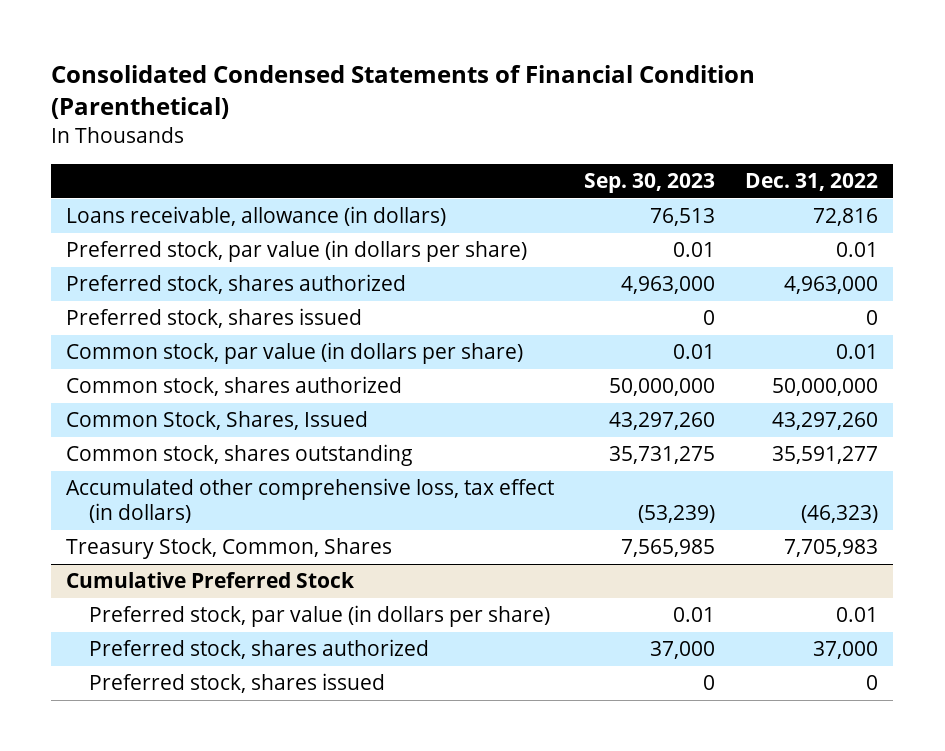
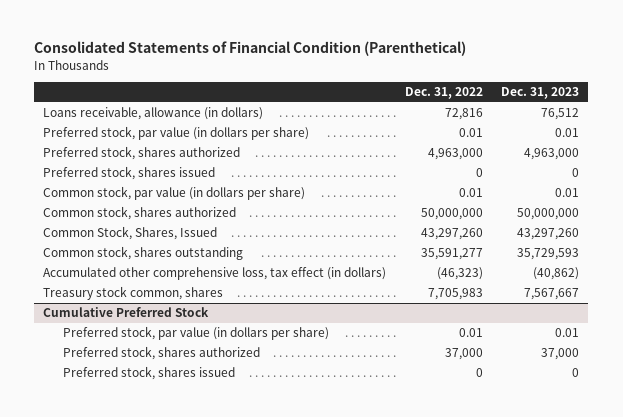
- Consolidated Condensed Statements of Financial Condition (Parenthetical)
+ Consolidated Statements of Financial Condition (Parenthetical)
- | Sep. 30, 2023 | Dec. 31, 2022
+ | Dec. 31, 2022 | Dec. 31, 2023
- Treasury Stock, Common, Shares | 7,565,985 | 7,705,983
+ Treasury stock common, shares | 7,705,983 | 7,567,667

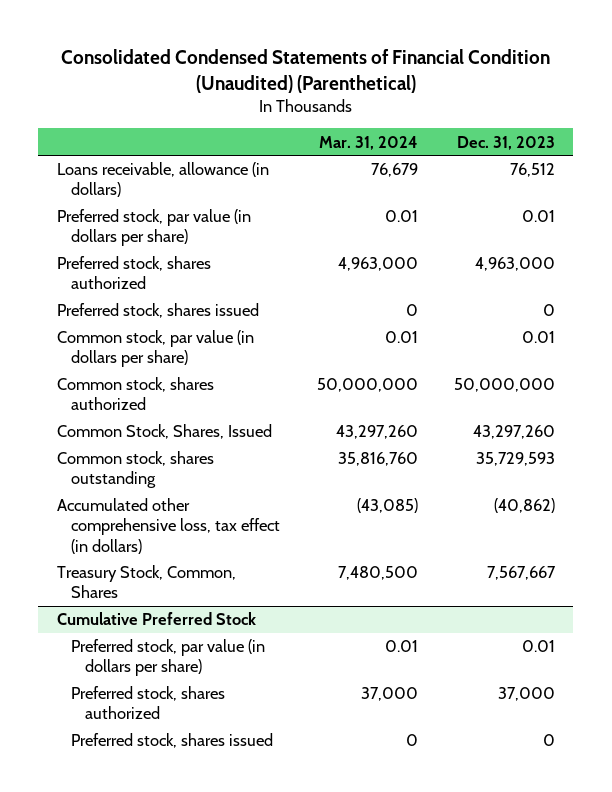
- Consolidated Statements of Financial Condition (Parenthetical)
+ Consolidated Condensed Statements of Financial Condition (Unaudited) (Parenthetical)
- | Dec. 31, 2022 | Dec. 31, 2023
+ | Mar. 31, 2024 | Dec. 31, 2023
- Treasury stock common, shares | 7,705,983 | 7,567,667
+ Treasury Stock, Common, Shares | 7,480,500 | 7,567,667

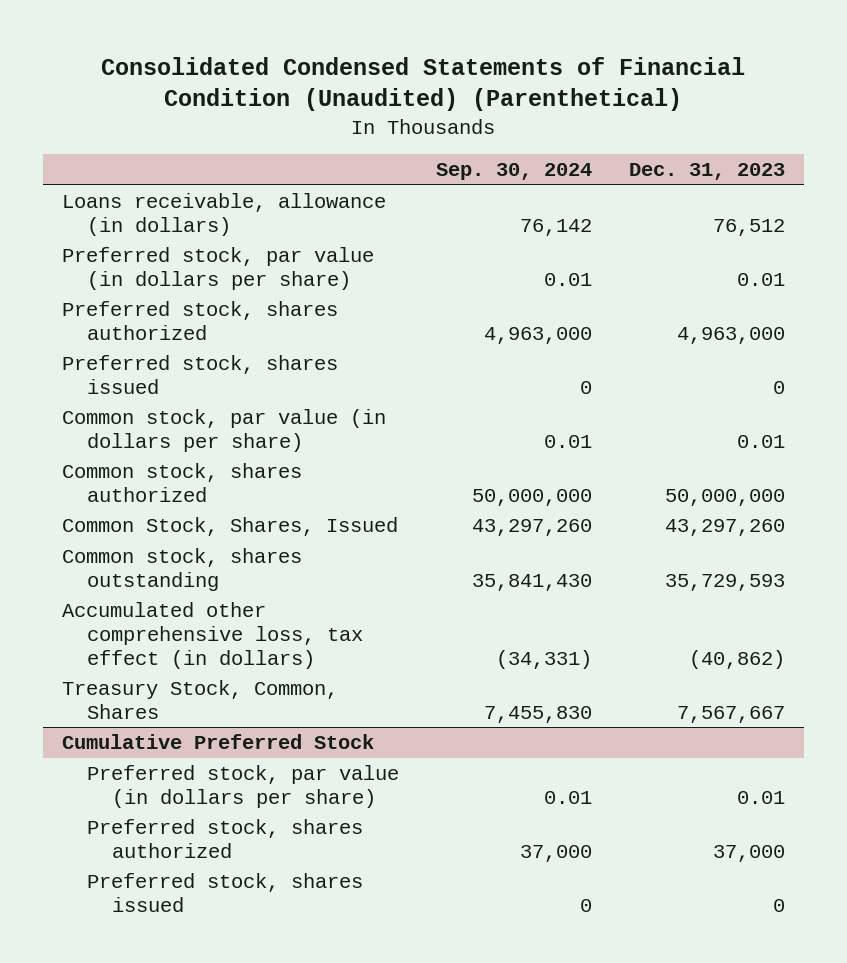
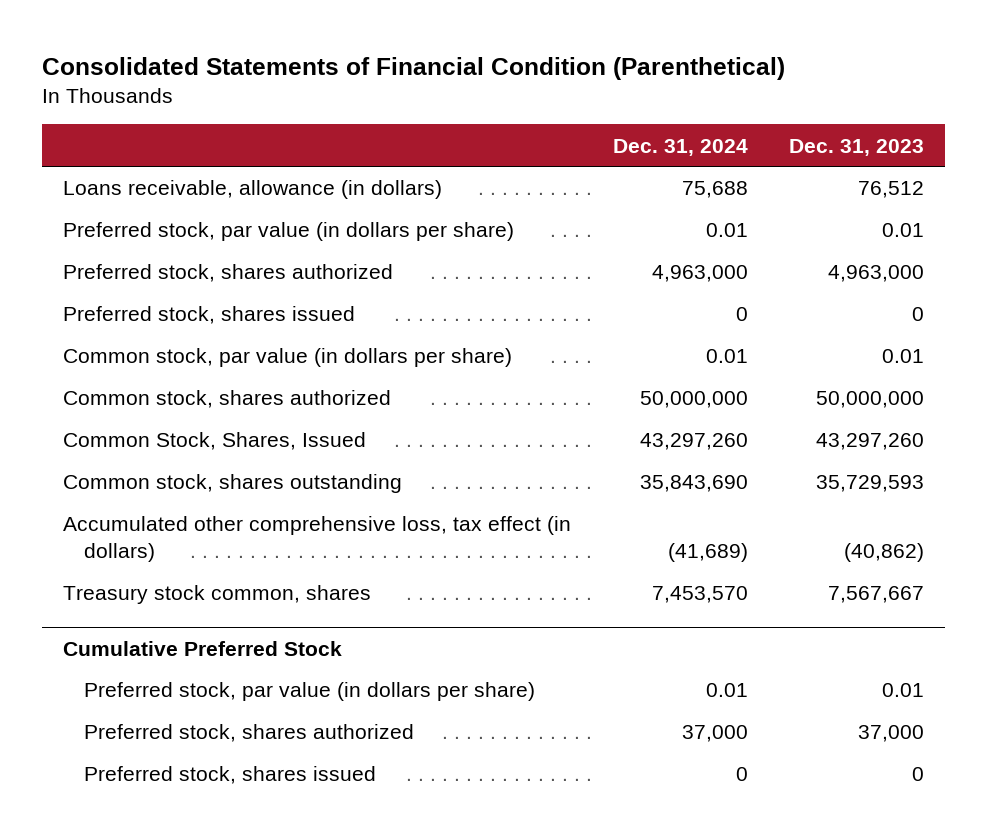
- Consolidated Condensed Statements of Financial Condition (Unaudited) (Parenthetical)
+ Consolidated Statements of Financial Condition (Parenthetical)
- | Sep. 30, 2024 | Dec. 31, 2023
+ | Dec. 31, 2024 | Dec. 31, 2023
- Treasury Stock, Common, Shares | 7,455,830 | 7,567,667
+ Treasury stock common, shares | 7,453,570 | 7,567,667

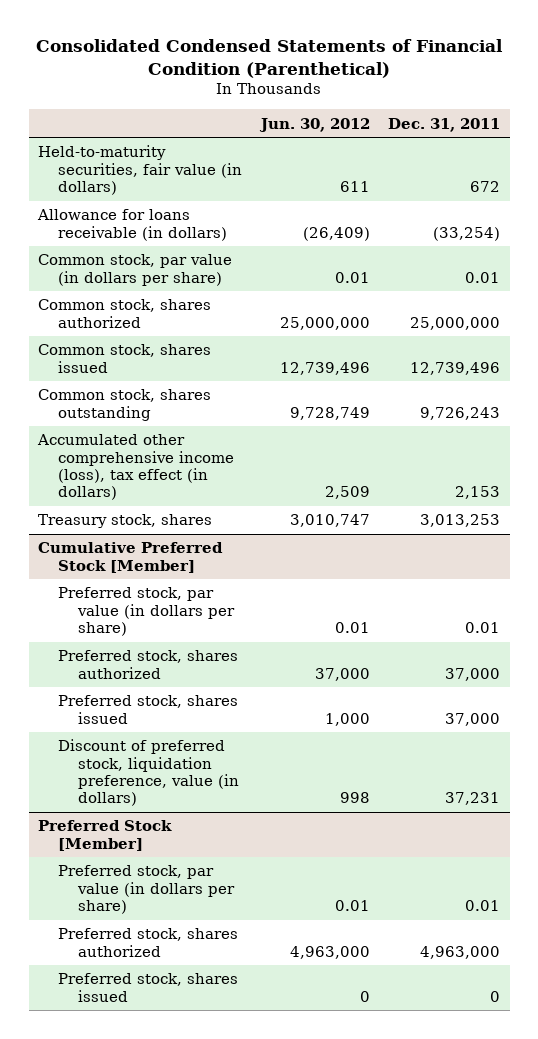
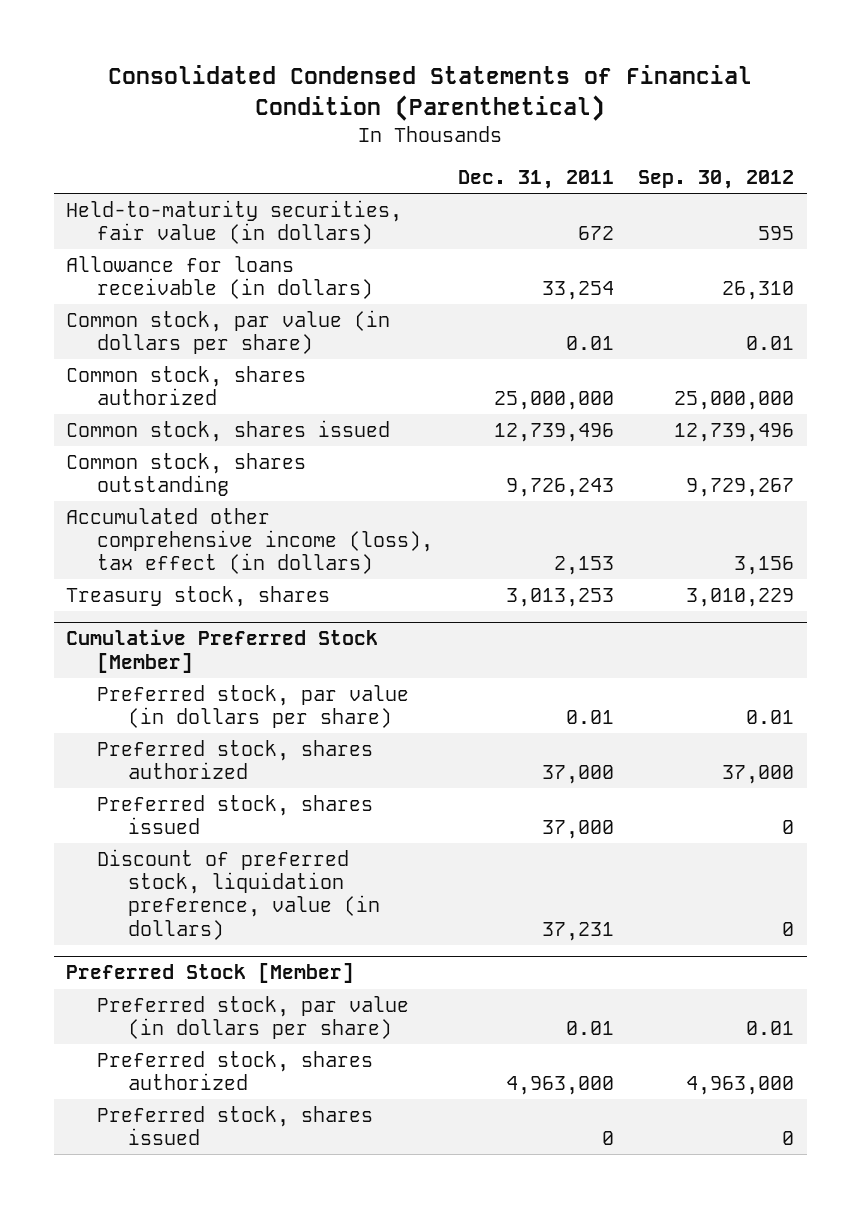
- | Jun. 30, 2012 | Dec. 31, 2011
+ | Dec. 31, 2011 | Sep. 30, 2012
- Allowance for loans receivable (in dollars) | (26,409) | (33,254)
+ Allowance for loans receivable (in dollars) | 33,254 | 26,310

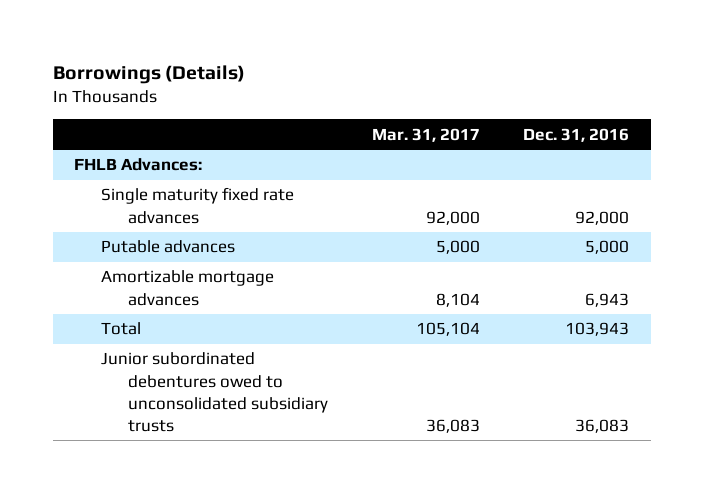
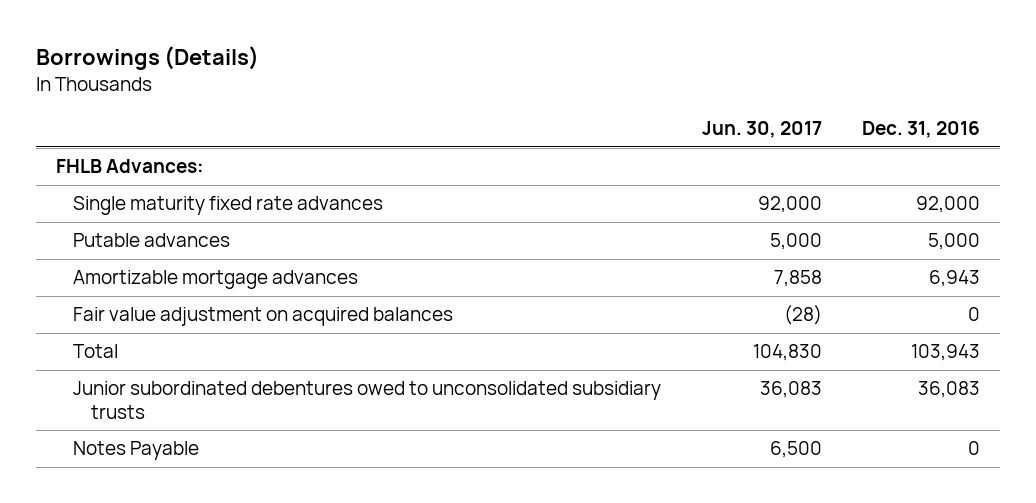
- | Mar. 31, 2017 | Dec. 31, 2016
+ | Jun. 30, 2017 | Dec. 31, 2016
+ Fair value adjustment on acquired balances | (28) | 0
+ Notes Payable | 6,500 | 0

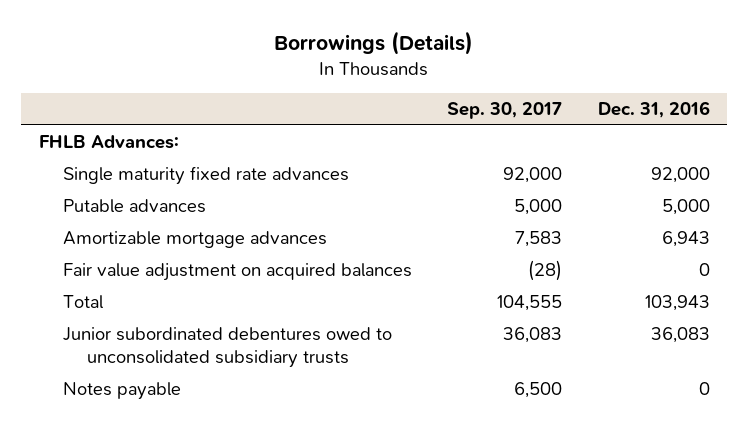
- | Jun. 30, 2017 | Dec. 31, 2016
+ | Sep. 30, 2017 | Dec. 31, 2016
- Notes Payable | 6,500 | 0
+ Notes payable | 6,500 | 0

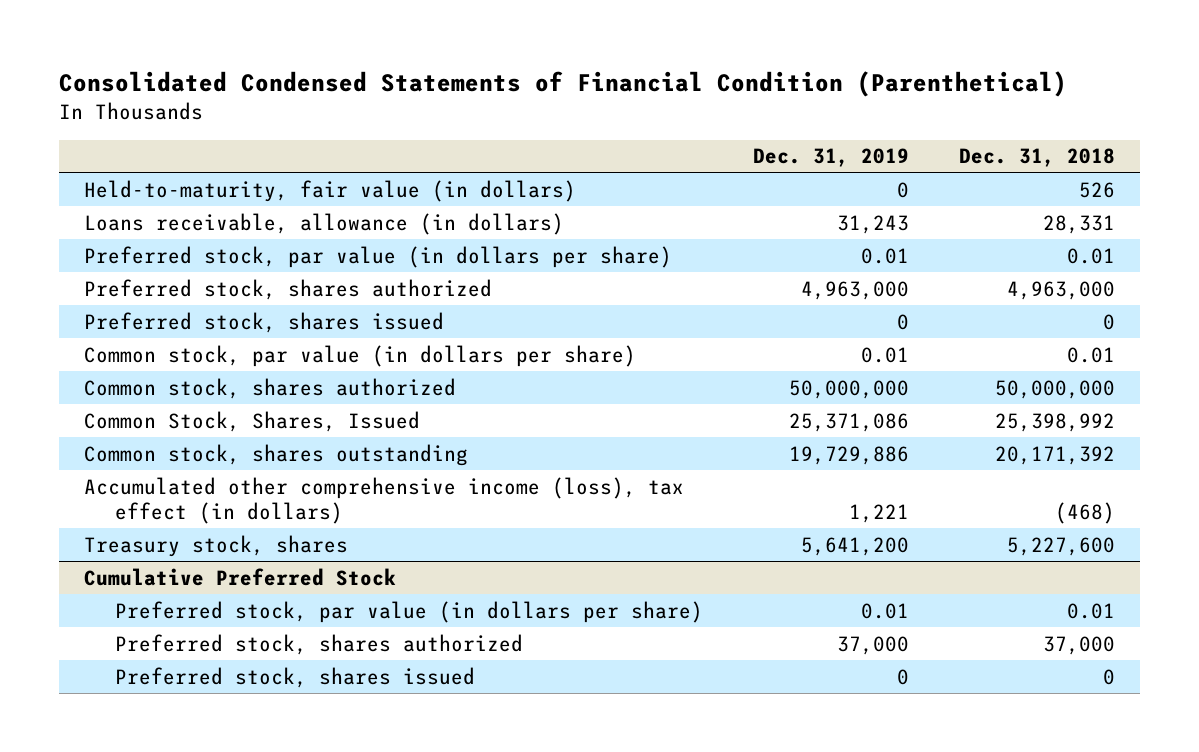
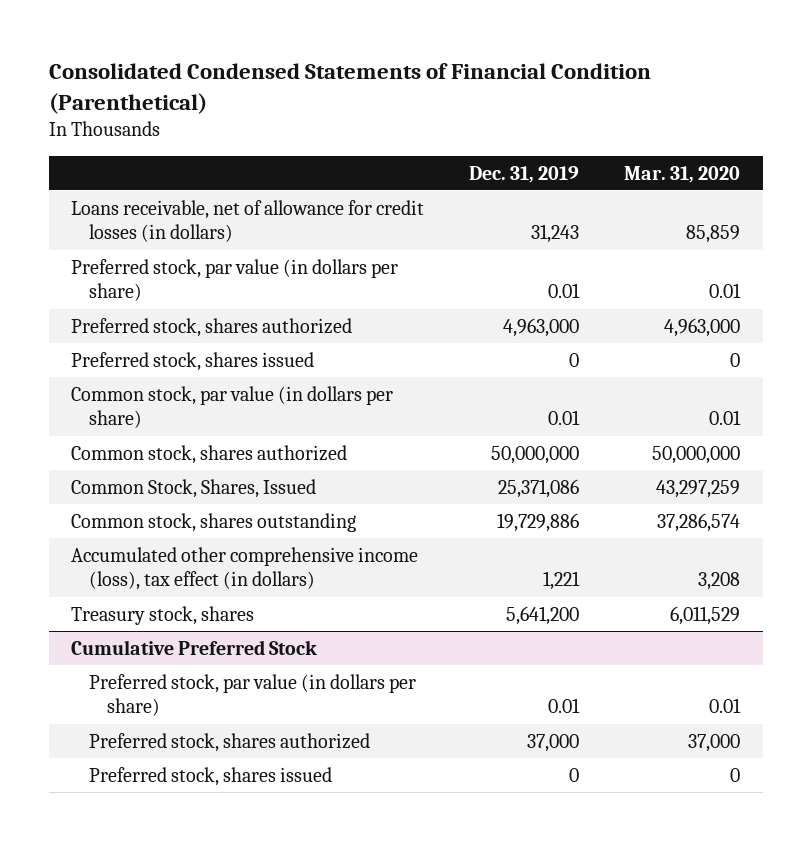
- | Dec. 31, 2019 | Dec. 31, 2018
+ | Dec. 31, 2019 | Mar. 31, 2020
- Held-to-maturity, fair value (in dollars) | 0 | 526
- Loans receivable, allowance (in dollars) | 31,243 | 28,331
+ Loans receivable, net of allowance for credit losses (in dollars) | 31,243 | 85,859

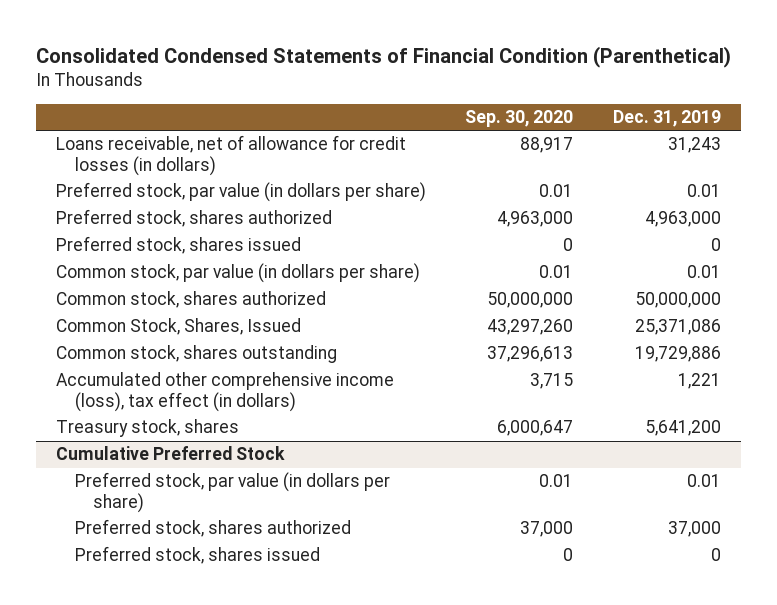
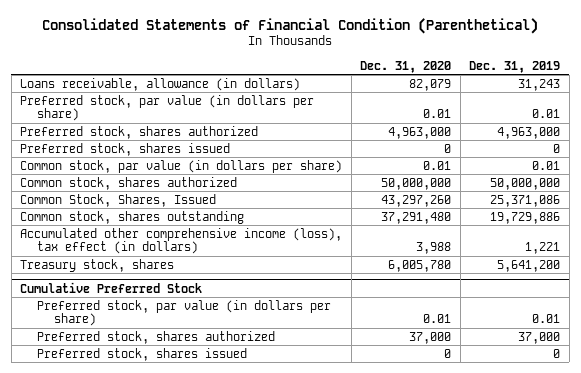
- Consolidated Condensed Statements of Financial Condition (Parenthetical)
+ Consolidated Statements of Financial Condition (Parenthetical)
- | Sep. 30, 2020 | Dec. 31, 2019
+ | Dec. 31, 2020 | Dec. 31, 2019
- Loans receivable, net of allowance for credit losses (in dollars) | 88,917 | 31,243
+ Loans receivable, allowance (in dollars) | 82,079 | 31,243

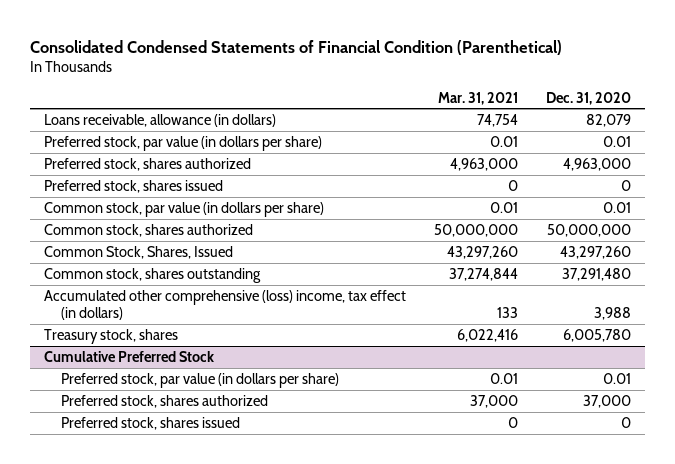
- Consolidated Statements of Financial Condition (Parenthetical)
+ Consolidated Condensed Statements of Financial Condition (Parenthetical)
- | Dec. 31, 2020 | Dec. 31, 2019
+ | Mar. 31, 2021 | Dec. 31, 2020
- Accumulated other comprehensive income (loss), tax effect (in dollars) | 3,988 | 1,221
+ Accumulated other comprehensive (loss) income, tax effect (in dollars) | 133 | 3,988

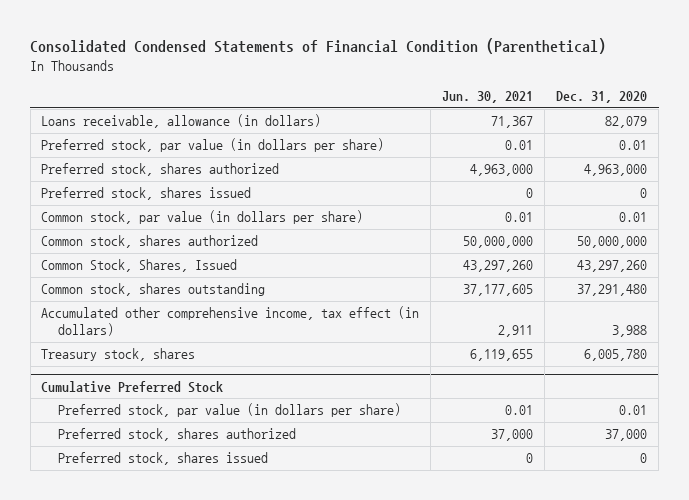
- | Mar. 31, 2021 | Dec. 31, 2020
+ | Jun. 30, 2021 | Dec. 31, 2020
- Accumulated other comprehensive (loss) income, tax effect (in dollars) | 133 | 3,988
+ Accumulated other comprehensive income, tax effect (in dollars) | 2,911 | 3,988

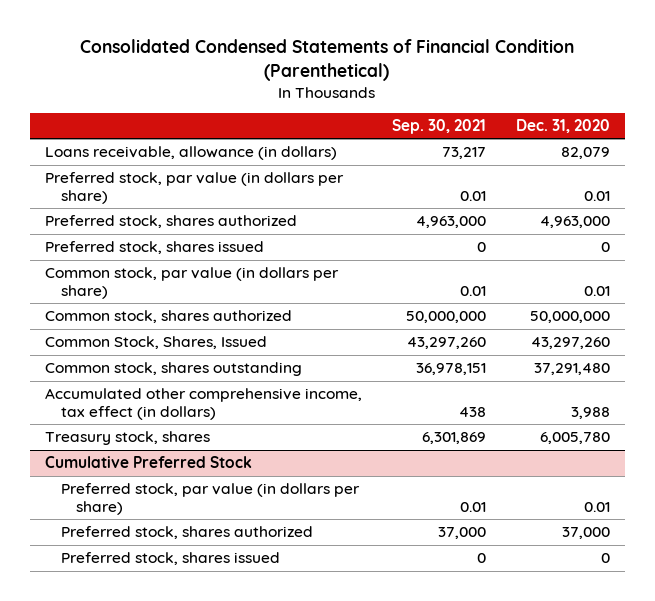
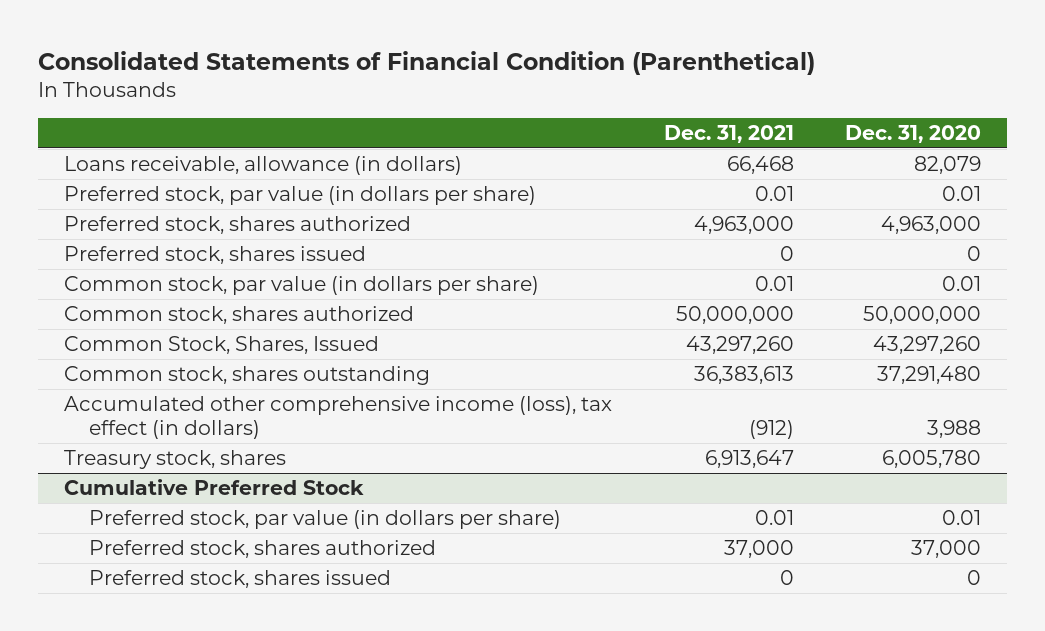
- Consolidated Condensed Statements of Financial Condition (Parenthetical)
+ Consolidated Statements of Financial Condition (Parenthetical)
- | Sep. 30, 2021 | Dec. 31, 2020
+ | Dec. 31, 2021 | Dec. 31, 2020
- Accumulated other comprehensive income, tax effect (in dollars) | 438 | 3,988
+ Accumulated other comprehensive income (loss), tax effect (in dollars) | (912) | 3,988

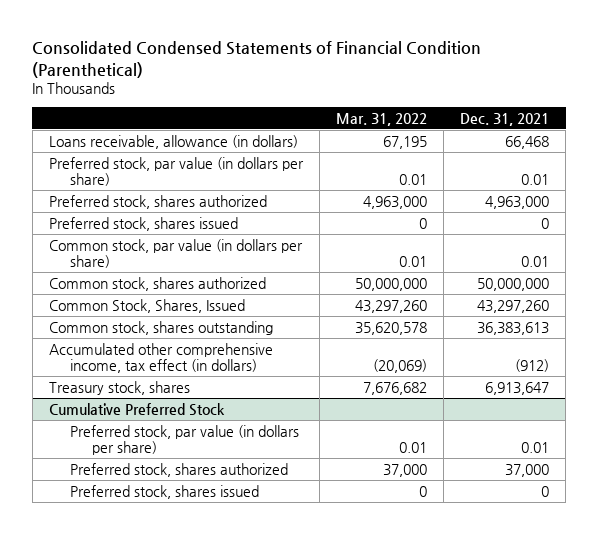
- Consolidated Statements of Financial Condition (Parenthetical)
+ Consolidated Condensed Statements of Financial Condition (Parenthetical)
- | Dec. 31, 2021 | Dec. 31, 2020
+ | Mar. 31, 2022 | Dec. 31, 2021
- Accumulated other comprehensive income (loss), tax effect (in dollars) | (912) | 3,988
+ Accumulated other comprehensive income, tax effect (in dollars) | (20,069) | (912)

